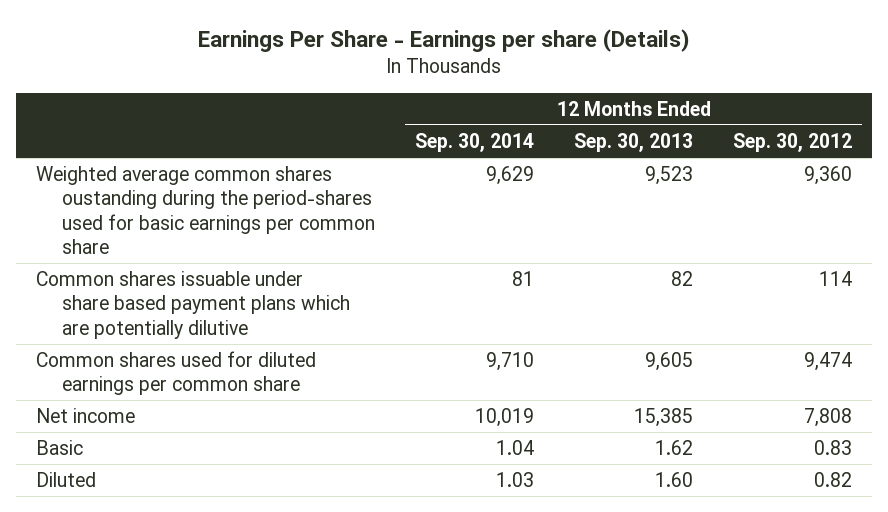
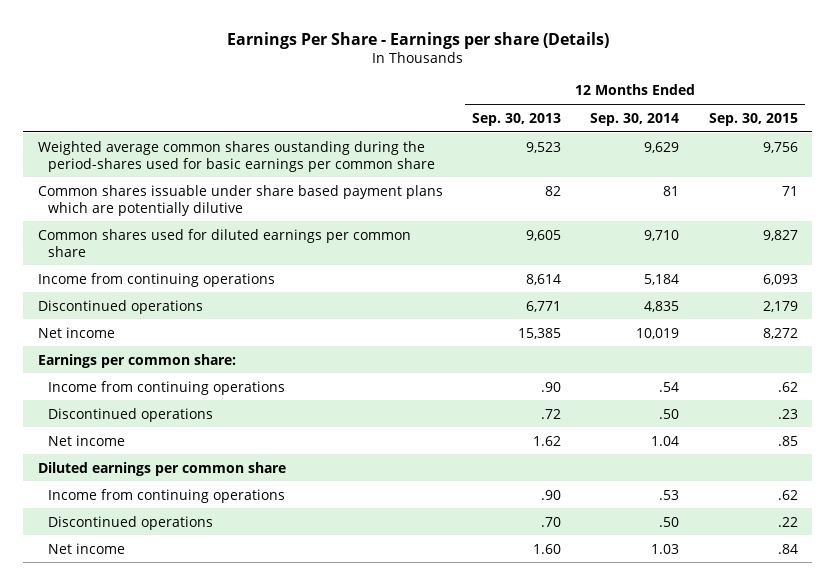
- | 12 Months Ended Sep. 30, 2014 | 12 Months Ended Sep. 30, 2013 | 12 Months Ended Sep. 30, 2012
+ | 12 Months Ended Sep. 30, 2013 | 12 Months Ended Sep. 30, 2014 | 12 Months Ended Sep. 30, 2015
+ Income from continuing operations | 8,614 | 5,184 | 6,093
+ Discontinued operations | 6,771 | 4,835 | 2,179
- Basic | 1.04 | 1.62 | 0.83
- Diluted | 1.03 | 1.60 | 0.82
+ Earnings per common share:
+ Income from continuing operations | .90 | .54 | .62
+ Discontinued operations | .72 | .50 | .23
+ Net income | 1.62 | 1.04 | .85
+ Diluted earnings per common share
+ Income from continuing operations | .90 | .53 | .62
+ Discontinued operations | .70 | .50 | .22
+ Net income | 1.60 | 1.03 | .84

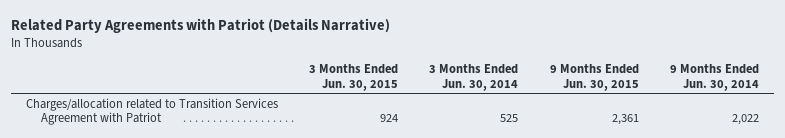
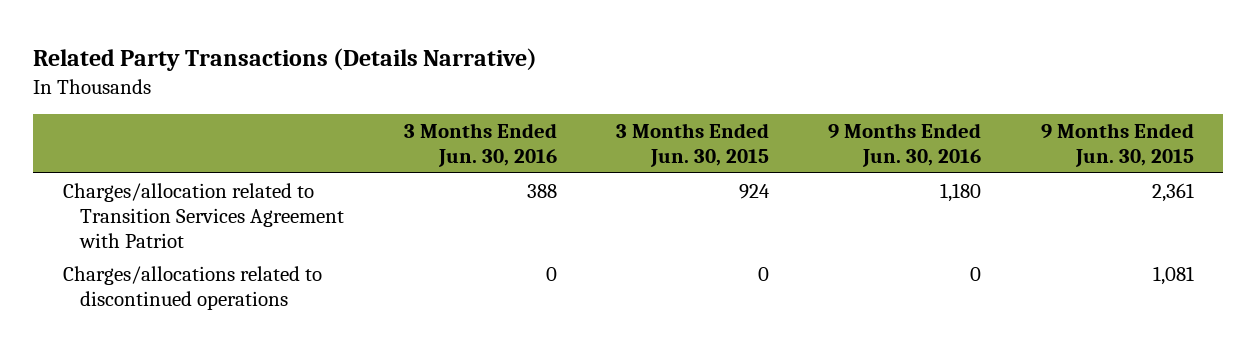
- Related Party Agreements with Patriot (Details Narrative)
+ Related Party Transactions (Details Narrative)
- | 3 Months Ended Jun. 30, 2015 | 3 Months Ended Jun. 30, 2014 | 9 Months Ended Jun. 30, 2015 | 9 Months Ended Jun. 30, 2014
+ | 3 Months Ended Jun. 30, 2016 | 3 Months Ended Jun. 30, 2015 | 9 Months Ended Jun. 30, 2016 | 9 Months Ended Jun. 30, 2015
+ Charges/allocations related to discontinued operations | 0 | 0 | 0 | 1,081

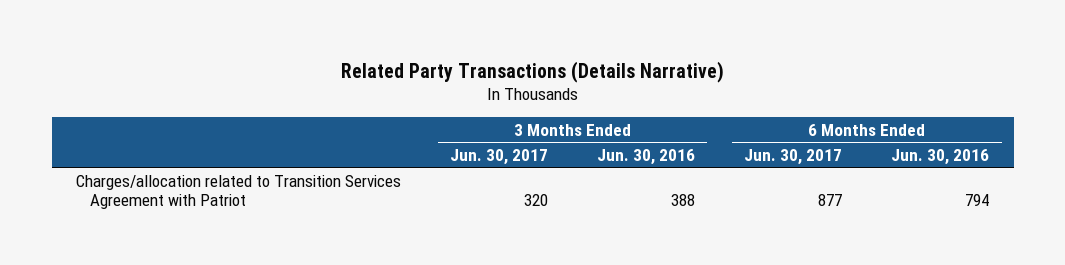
- | 3 Months Ended Jun. 30, 2016 | 3 Months Ended Jun. 30, 2015 | 9 Months Ended Jun. 30, 2016 | 9 Months Ended Jun. 30, 2015
+ | 3 Months Ended Jun. 30, 2017 | 3 Months Ended Jun. 30, 2016 | 6 Months Ended Jun. 30, 2017 | 6 Months Ended Jun. 30, 2016
- Charges/allocations related to discontinued operations | 0 | 0 | 0 | 1,081

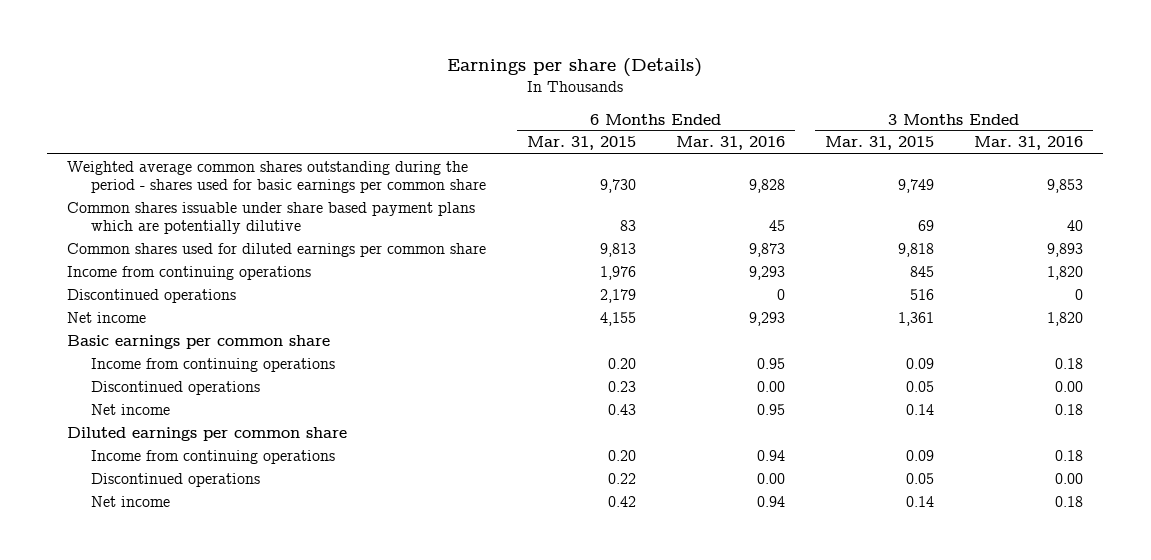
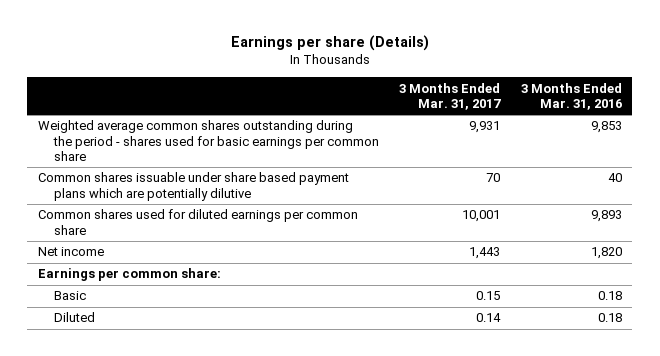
- | 6 Months Ended Mar. 31, 2015 | 6 Months Ended Mar. 31, 2016 | 3 Months Ended Mar. 31, 2015 | 3 Months Ended Mar. 31, 2016
+ | 3 Months Ended Mar. 31, 2017 | 3 Months Ended Mar. 31, 2016
- Income from continuing operations | 1,976 | 9,293 | 845 | 1,820
- Discontinued operations | 2,179 | 0 | 516 | 0
- Basic earnings per common share
- Income from continuing operations | 0.20 | 0.95 | 0.09 | 0.18
- Discontinued operations | 0.23 | 0.00 | 0.05 | 0.00
- Net income | 0.43 | 0.95 | 0.14 | 0.18
- Diluted earnings per common share
- Income from continuing operations | 0.20 | 0.94 | 0.09 | 0.18
- Discontinued operations | 0.22 | 0.00 | 0.05 | 0.00
- Net income | 0.42 | 0.94 | 0.14 | 0.18
+ Earnings per common share:
+ Basic | 0.15 | 0.18
+ Diluted | 0.14 | 0.18

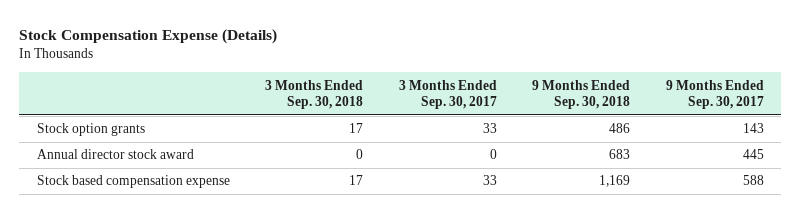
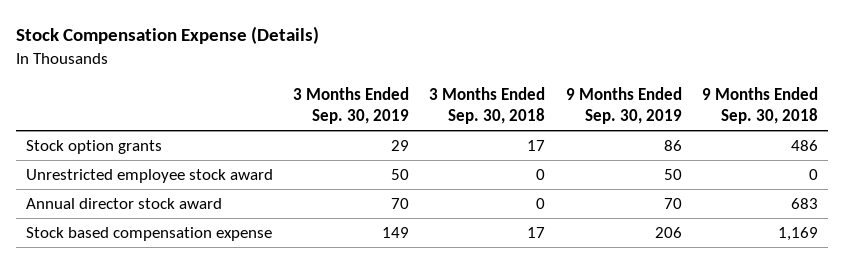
- | 3 Months Ended Sep. 30, 2018 | 3 Months Ended Sep. 30, 2017 | 9 Months Ended Sep. 30, 2018 | 9 Months Ended Sep. 30, 2017
+ | 3 Months Ended Sep. 30, 2019 | 3 Months Ended Sep. 30, 2018 | 9 Months Ended Sep. 30, 2019 | 9 Months Ended Sep. 30, 2018
+ Unrestricted employee stock award | 50 | 0 | 50 | 0

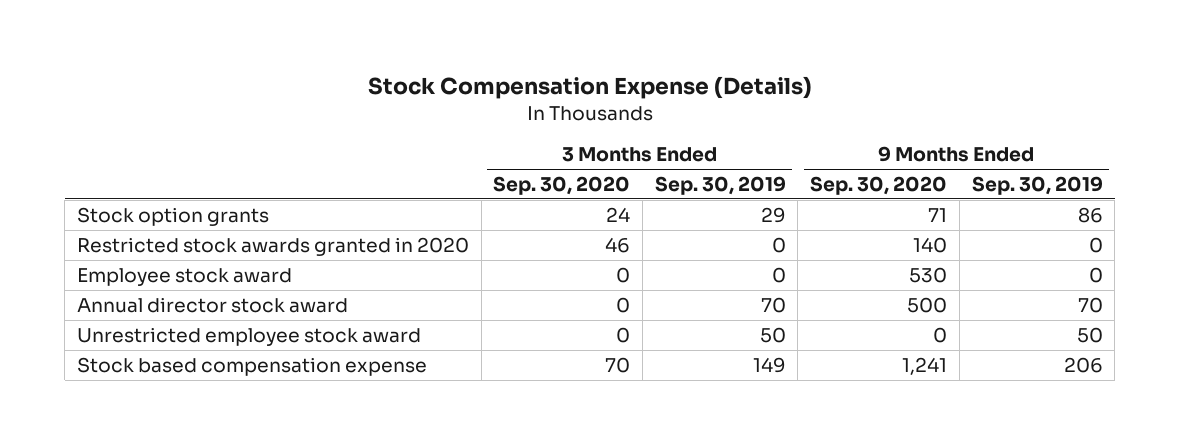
- | 3 Months Ended Sep. 30, 2019 | 3 Months Ended Sep. 30, 2018 | 9 Months Ended Sep. 30, 2019 | 9 Months Ended Sep. 30, 2018
+ | 3 Months Ended Sep. 30, 2020 | 3 Months Ended Sep. 30, 2019 | 9 Months Ended Sep. 30, 2020 | 9 Months Ended Sep. 30, 2019
+ Restricted stock awards granted in 2020 | 46 | 0 | 140 | 0
+ Employee stock award | 0 | 0 | 530 | 0
moved down: Unrestricted employee stock award | 0 | 50 | 0 | 50

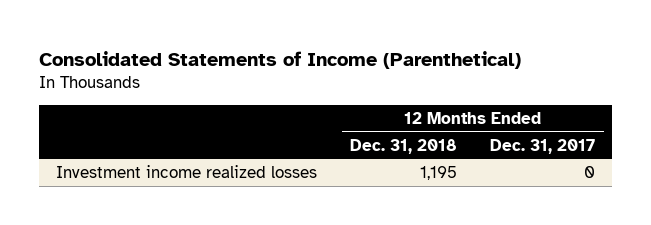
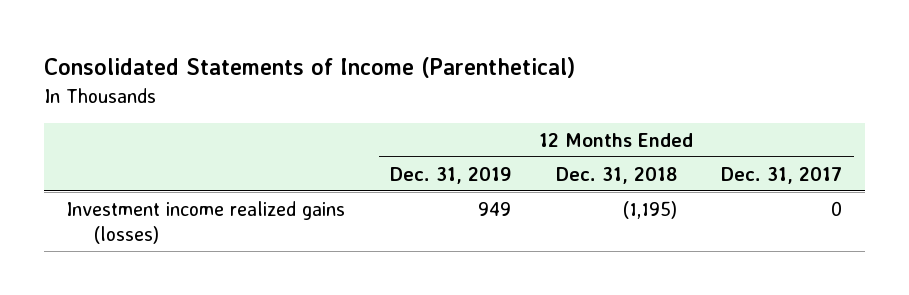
- | 12 Months Ended Dec. 31, 2018 | 12 Months Ended Dec. 31, 2017
+ | 12 Months Ended Dec. 31, 2019 | 12 Months Ended Dec. 31, 2018 | 12 Months Ended Dec. 31, 2017
- Investment income realized losses | 1,195 | 0
+ Investment income realized gains (losses) | 949 | (1,195) | 0

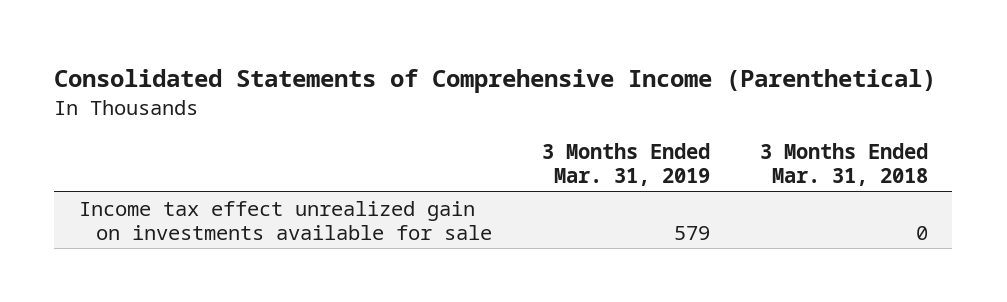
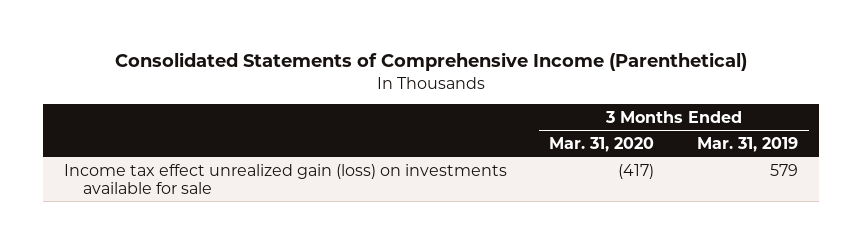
- | 3 Months Ended Mar. 31, 2019 | 3 Months Ended Mar. 31, 2018
+ | 3 Months Ended Mar. 31, 2020 | 3 Months Ended Mar. 31, 2019
- Income tax effect unrealized gain on investments available for sale | 579 | 0
+ Income tax effect unrealized gain (loss) on investments available for sale | (417) | 579

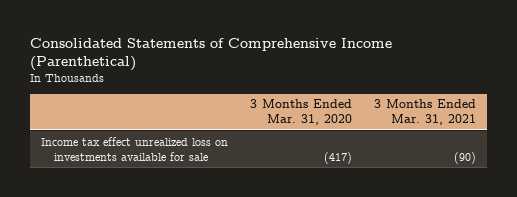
- | 3 Months Ended Mar. 31, 2020 | 3 Months Ended Mar. 31, 2019
+ | 3 Months Ended Mar. 31, 2020 | 3 Months Ended Mar. 31, 2021
- Income tax effect unrealized gain (loss) on investments available for sale | (417) | 579
+ Income tax effect unrealized loss on investments available for sale | (417) | (90)

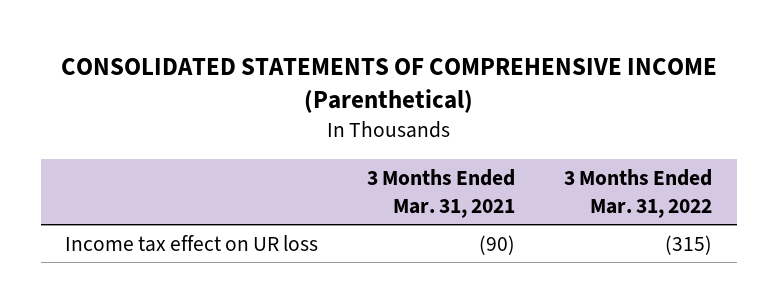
- Consolidated Statements of Comprehensive Income (Parenthetical)
+ CONSOLIDATED STATEMENTS OF COMPREHENSIVE INCOME (Parenthetical)
- | 3 Months Ended Mar. 31, 2020 | 3 Months Ended Mar. 31, 2021
+ | 3 Months Ended Mar. 31, 2021 | 3 Months Ended Mar. 31, 2022
- Income tax effect unrealized loss on investments available for sale | (417) | (90)
+ Income tax effect on UR loss | (90) | (315)

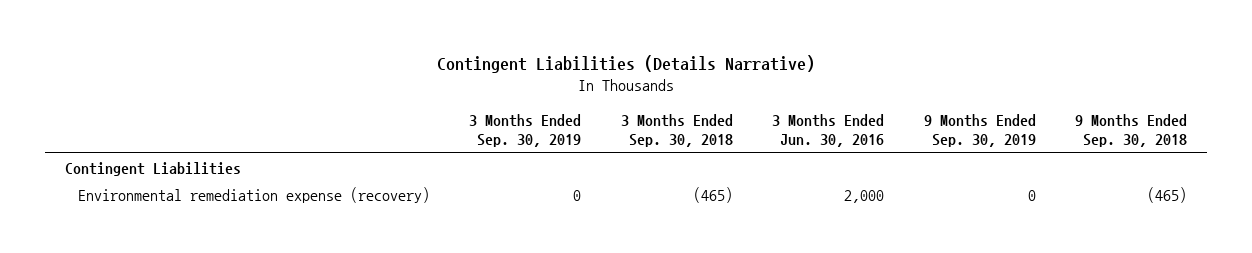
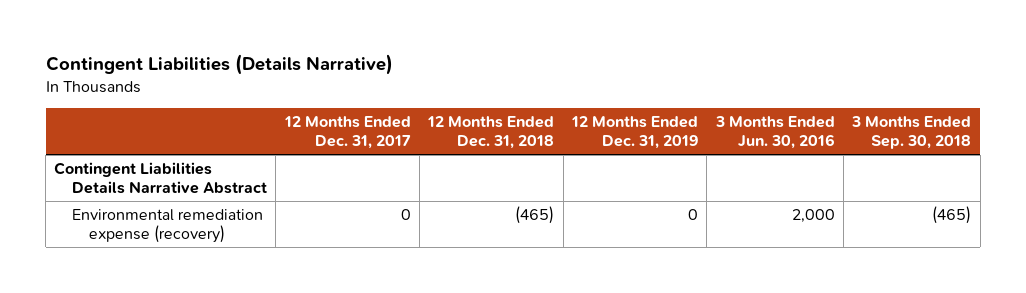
- | 3 Months Ended Sep. 30, 2019 | 3 Months Ended Sep. 30, 2018 | 3 Months Ended Jun. 30, 2016 | 9 Months Ended Sep. 30, 2019 | 9 Months Ended Sep. 30, 2018
+ | 12 Months Ended Dec. 31, 2017 | 12 Months Ended Dec. 31, 2018 | 12 Months Ended Dec. 31, 2019 | 3 Months Ended Jun. 30, 2016 | 3 Months Ended Sep. 30, 2018
- Contingent Liabilities
+ Contingent Liabilities Details Narrative Abstract

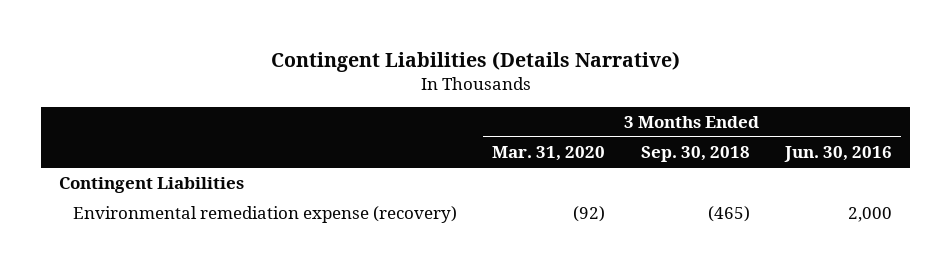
- | 12 Months Ended Dec. 31, 2017 | 12 Months Ended Dec. 31, 2018 | 12 Months Ended Dec. 31, 2019 | 3 Months Ended Jun. 30, 2016 | 3 Months Ended Sep. 30, 2018
+ | 3 Months Ended Mar. 31, 2020 | 3 Months Ended Sep. 30, 2018 | 3 Months Ended Jun. 30, 2016
- Contingent Liabilities Details Narrative Abstract
+ Contingent Liabilities

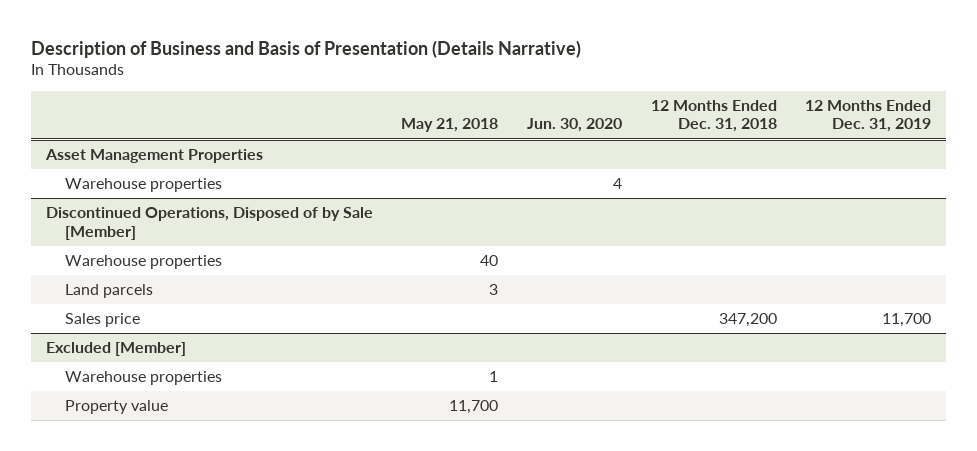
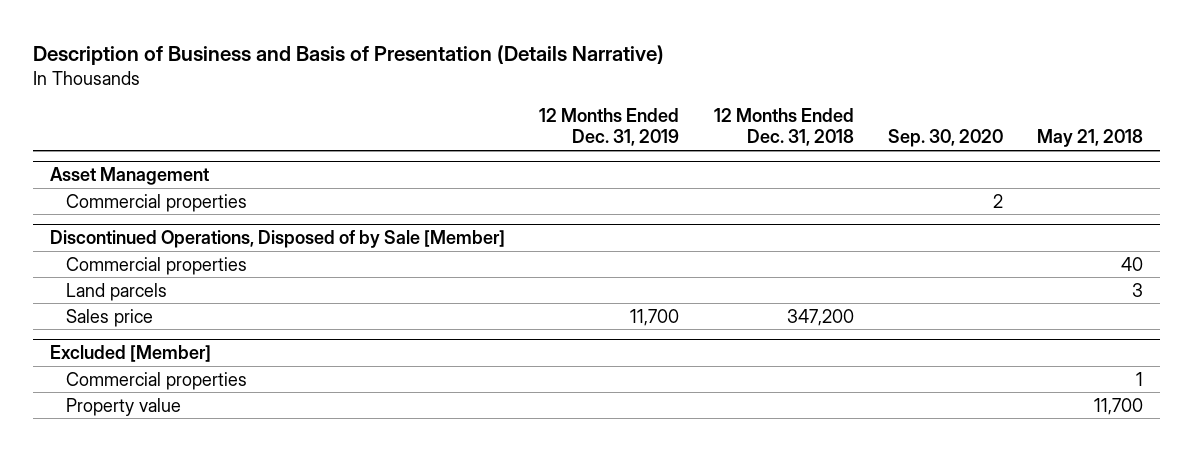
- | May 21, 2018 | Jun. 30, 2020 | 12 Months Ended Dec. 31, 2018 | 12 Months Ended Dec. 31, 2019
+ | 12 Months Ended Dec. 31, 2019 | 12 Months Ended Dec. 31, 2018 | Sep. 30, 2020 | May 21, 2018
- Asset Management Properties
- Warehouse properties | | 4 | |
+ Asset Management
+ Commercial properties | | | 2 |
@ Discontinued Operations, Disposed of by Sale [Member]
- Warehouse properties | 40 | | |
+ Commercial properties | | | | 40
@ Excluded [Member]
- Warehouse properties | 1 | | |
+ Commercial properties | | | | 1

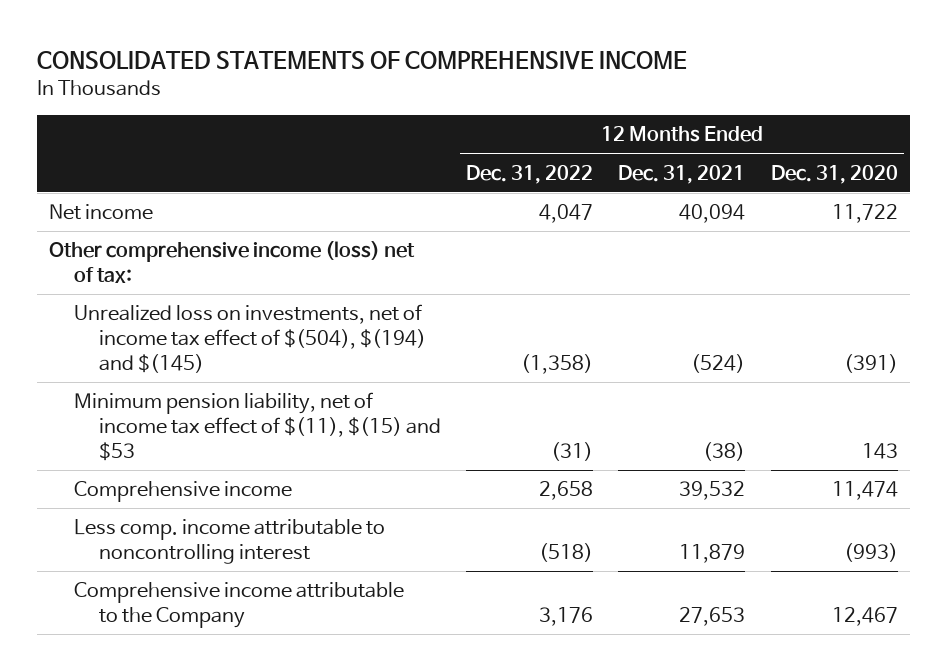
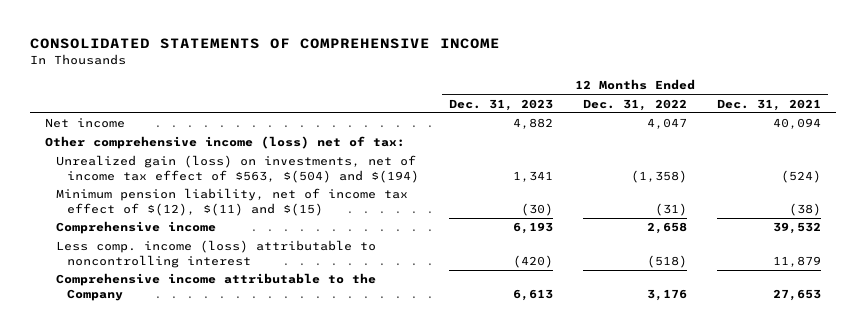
- | 12 Months Ended Dec. 31, 2022 | 12 Months Ended Dec. 31, 2021 | 12 Months Ended Dec. 31, 2020
+ | 12 Months Ended Dec. 31, 2023 | 12 Months Ended Dec. 31, 2022 | 12 Months Ended Dec. 31, 2021
- Unrealized loss on investments, net of income tax effect of $(504), $(194) and $(145) | (1,358) | (524) | (391)
- Minimum pension liability, net of income tax effect of $(11), $(15) and $53 | (31) | (38) | 143
+ Unrealized gain (loss) on investments, net of income tax effect of $563, $(504) and $(194) | 1,341 | (1,358) | (524)
+ Minimum pension liability, net of income tax effect of $(12), $(11) and $(15) | (30) | (31) | (38)
- Less comp. income attributable to noncontrolling interest | (518) | 11,879 | (993)
+ Less comp. income (loss) attributable to noncontrolling interest | (420) | (518) | 11,879

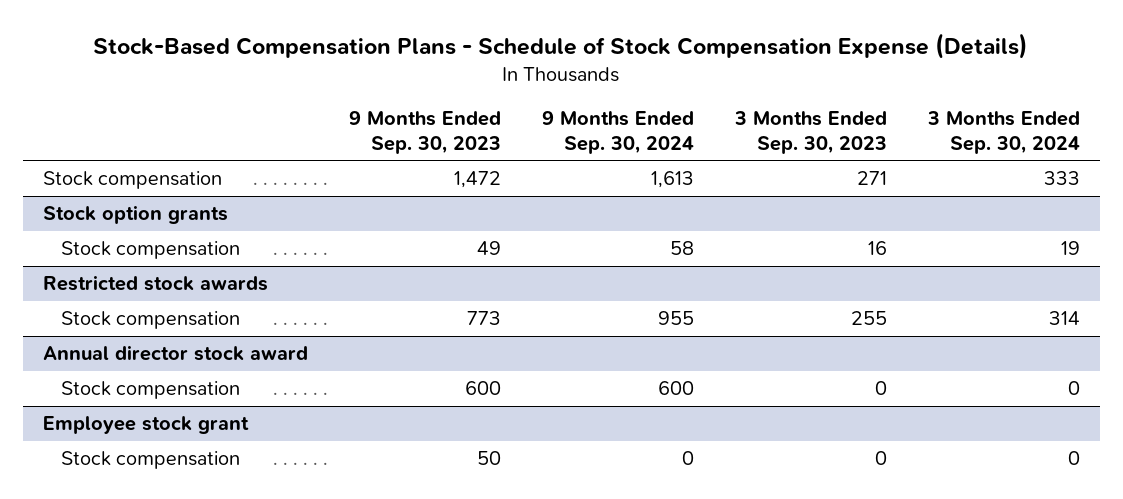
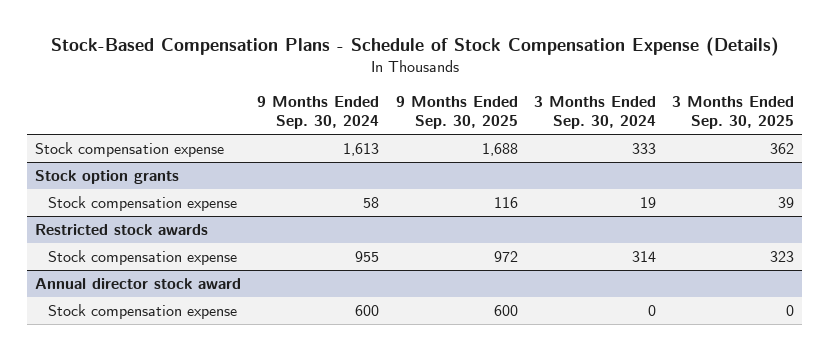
- | 9 Months Ended Sep. 30, 2023 | 9 Months Ended Sep. 30, 2024 | 3 Months Ended Sep. 30, 2023 | 3 Months Ended Sep. 30, 2024
+ | 9 Months Ended Sep. 30, 2024 | 9 Months Ended Sep. 30, 2025 | 3 Months Ended Sep. 30, 2024 | 3 Months Ended Sep. 30, 2025
- Stock compensation | 1,472 | 1,613 | 271 | 333
+ Stock compensation expense | 1,613 | 1,688 | 333 | 362
@ Stock option grants
- Stock compensation | 49 | 58 | 16 | 19
+ Stock compensation expense | 58 | 116 | 19 | 39
@ Restricted stock awards
- Stock compensation | 773 | 955 | 255 | 314
+ Stock compensation expense | 955 | 972 | 314 | 323
@ Annual director stock award
- Stock compensation | 600 | 600 | 0 | 0
- Employee stock grant
- Stock compensation | 50 | 0 | 0 | 0
@ Annual director stock award
+ Stock compensation expense | 600 | 600 | 0 | 0

